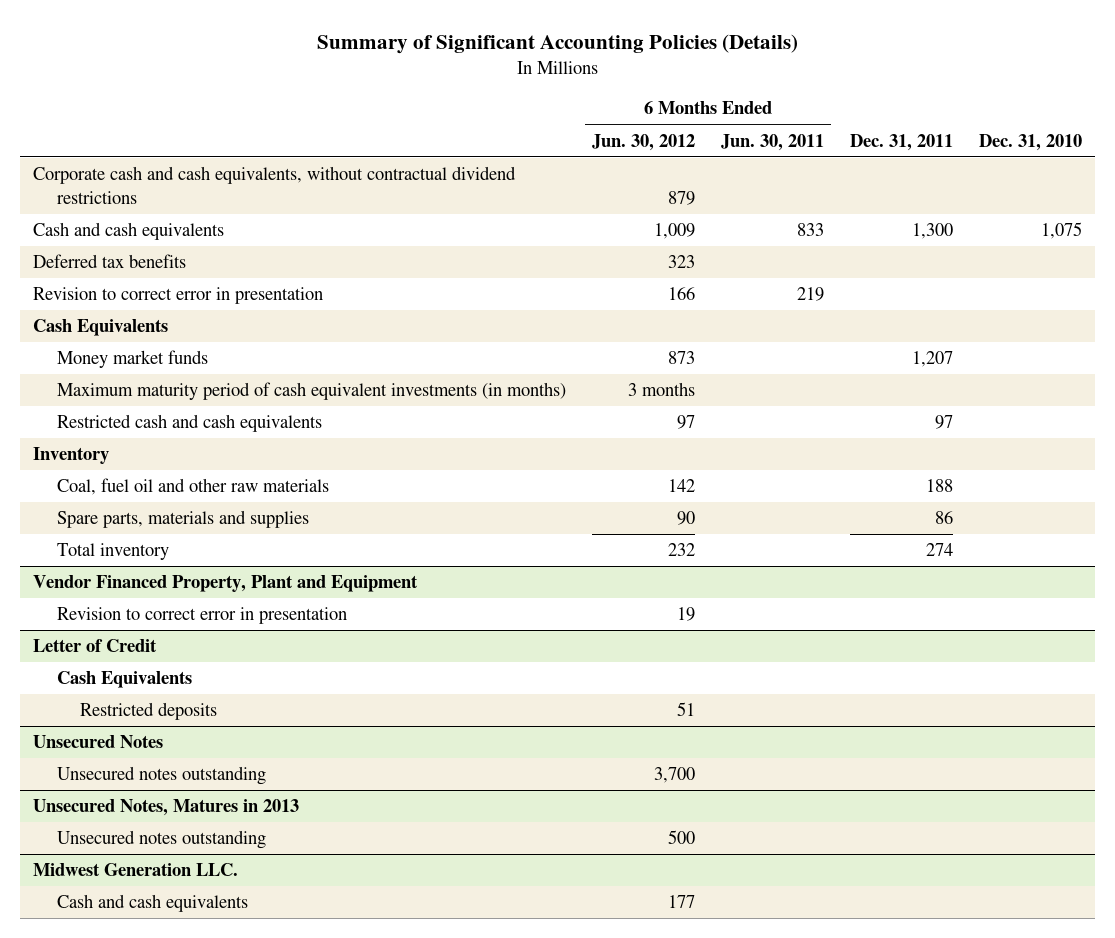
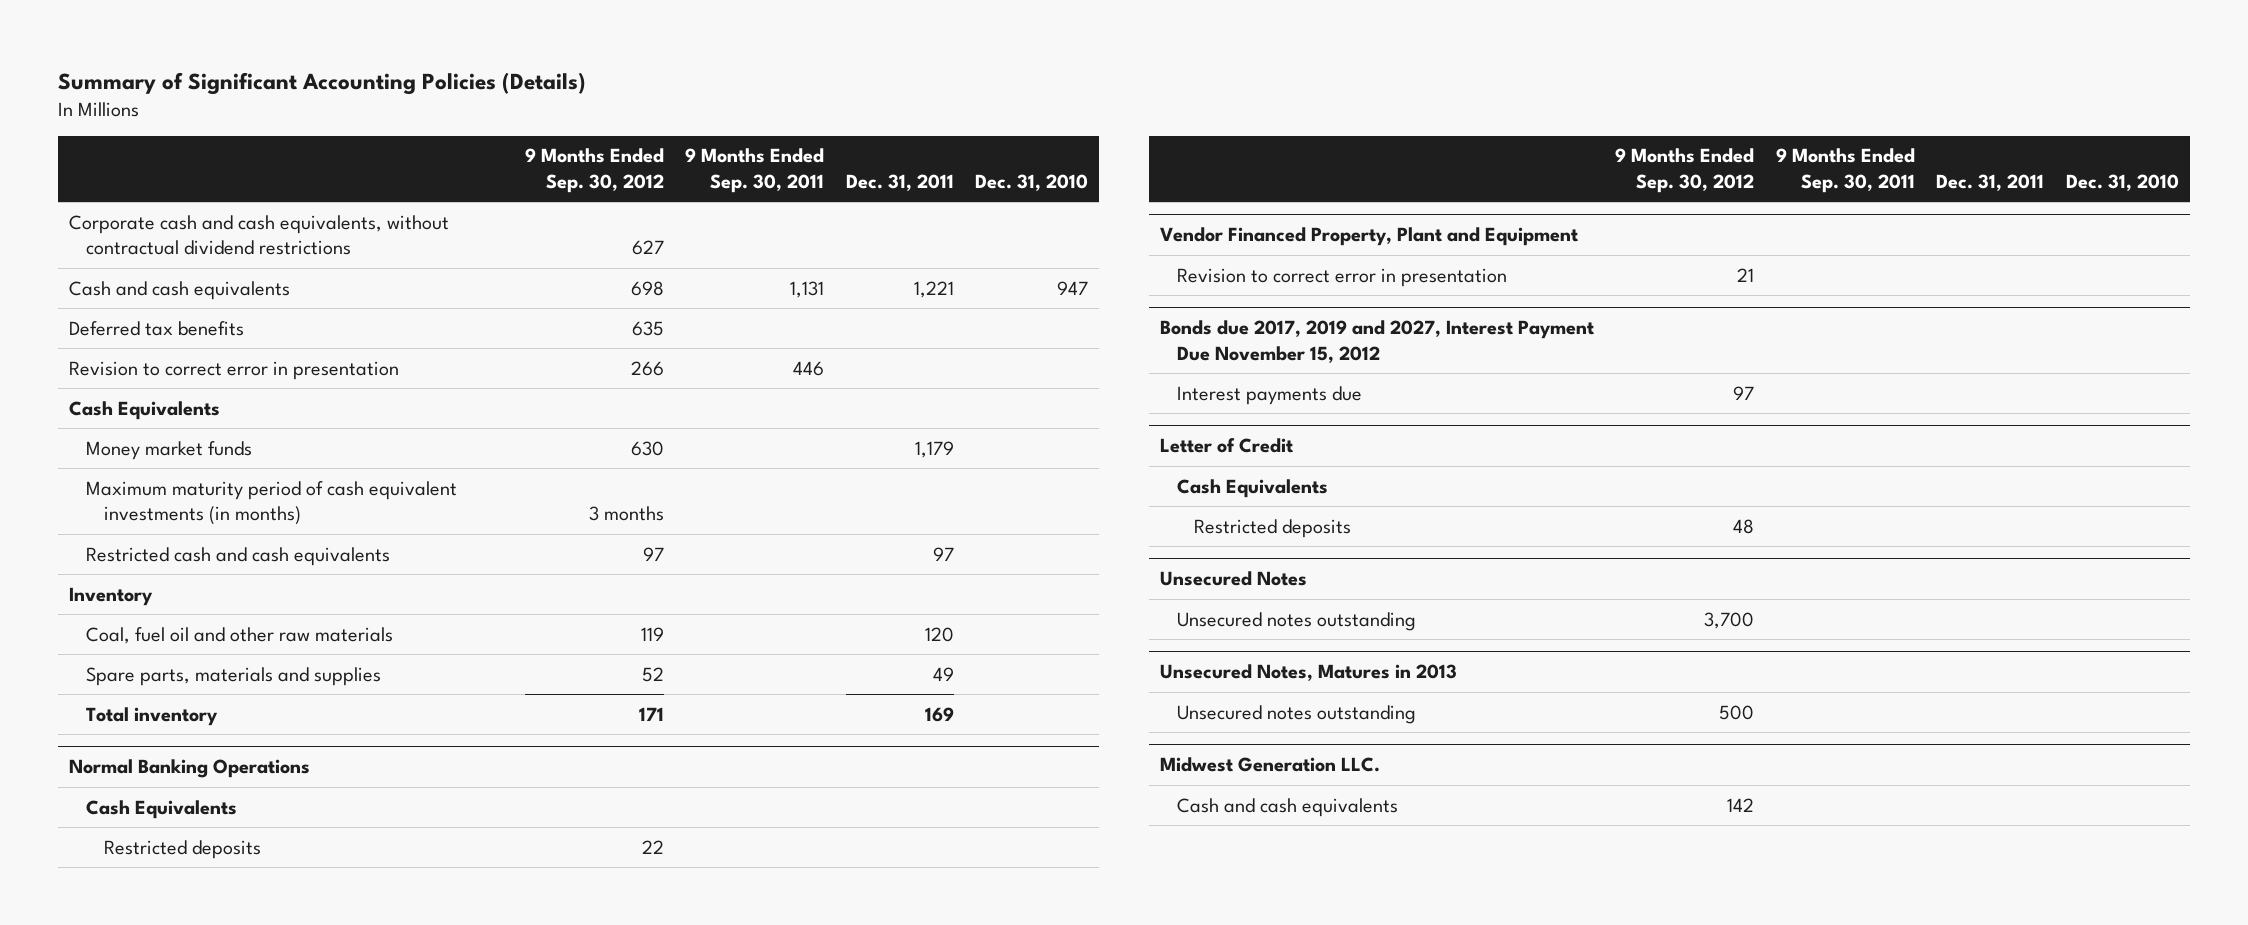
- | 6 Months Ended Jun. 30, 2012 | 6 Months Ended Jun. 30, 2011 | Dec. 31, 2011 | Dec. 31, 2010
+ | 9 Months Ended Sep. 30, 2012 | 9 Months Ended Sep. 30, 2011 | Dec. 31, 2011 | Dec. 31, 2010
- Cash and cash equivalents | 1,009 | 833 | 1,300 | 1,075
+ Cash and cash equivalents | 698 | 1,131 | 1,221 | 947
- Money market funds | 873 | | 1,207 |
+ Money market funds | 630 | | 1,179 |
- Coal, fuel oil and other raw materials | 142 | | 188 |
- Spare parts, materials and supplies | 90 | | 86 |
- Total inventory | 232 | | 274 |
+ Coal, fuel oil and other raw materials | 119 | | 120 |
+ Spare parts, materials and supplies | 52 | | 49 |
+ Total inventory | 171 | | 169 |
+ Normal Banking Operations
+ Cash Equivalents
+ Restricted deposits | 22 | | |
+ Bonds due 2017, 2019 and 2027, Interest Payment Due November 15, 2012
+ Interest payments due | 97 | | |

